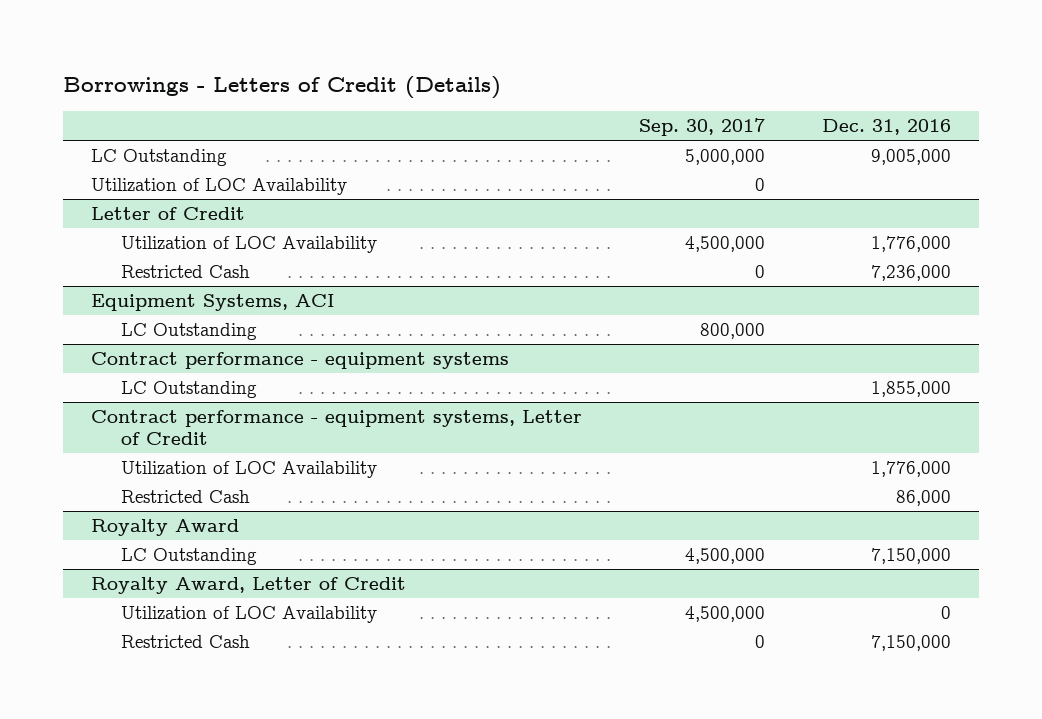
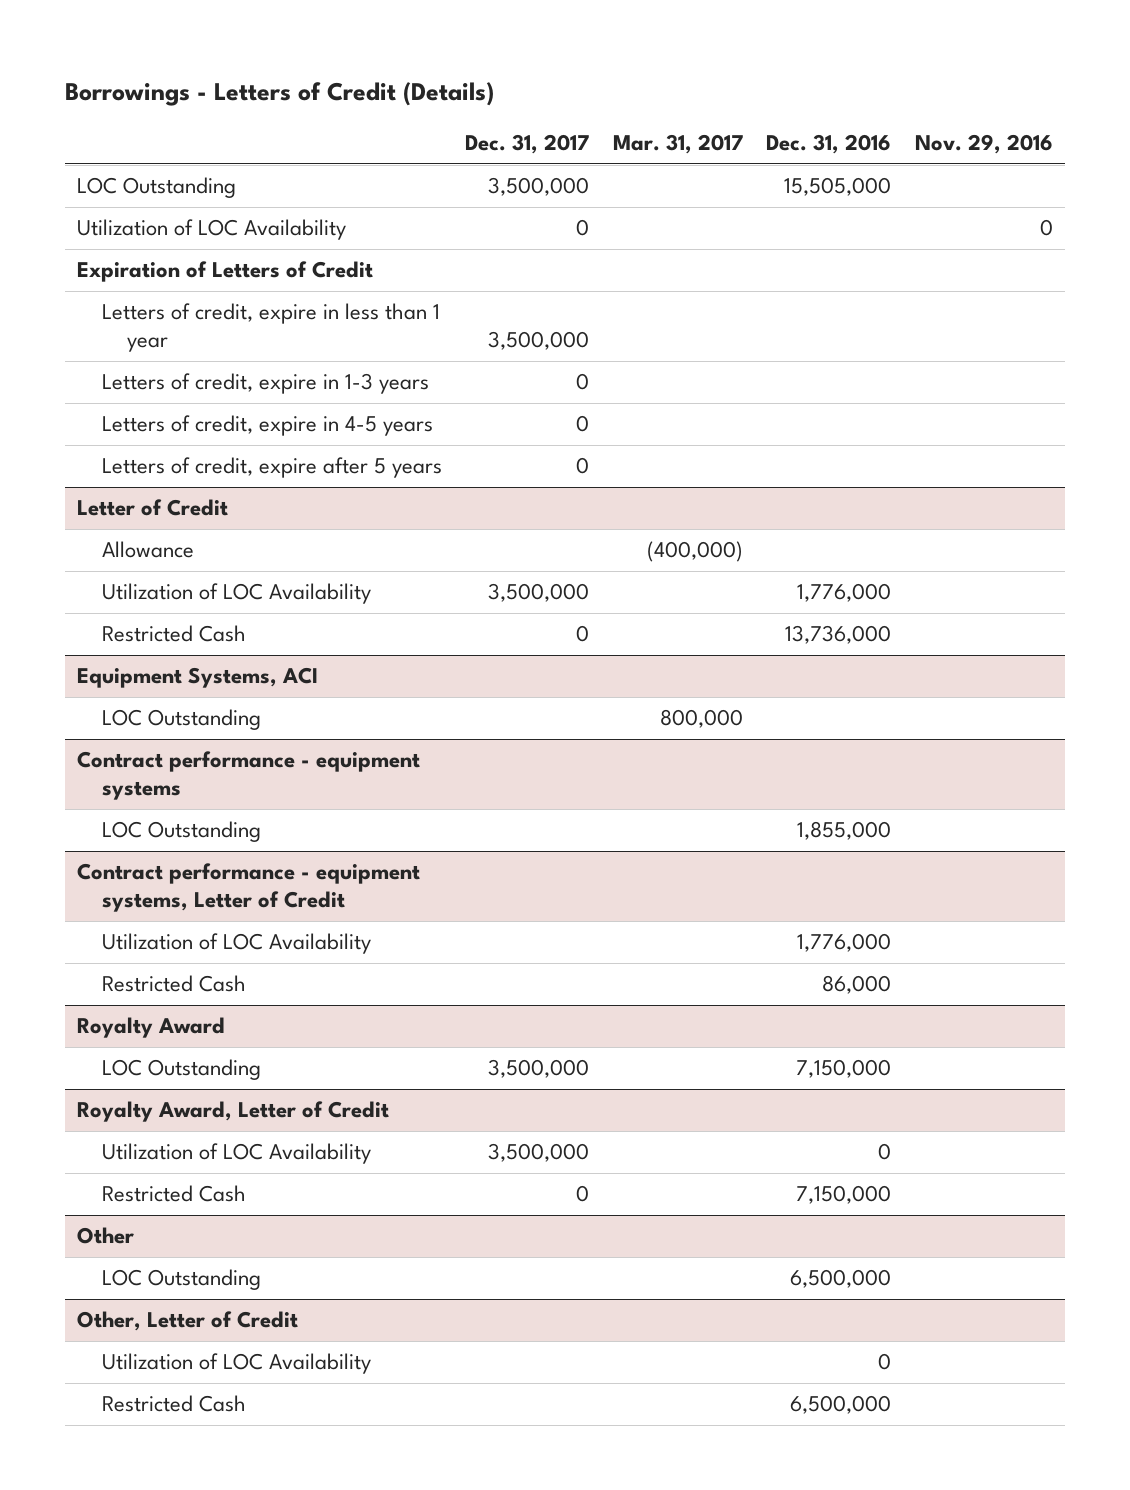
- | Sep. 30, 2017 | Dec. 31, 2016
+ | Dec. 31, 2017 | Mar. 31, 2017 | Dec. 31, 2016 | Nov. 29, 2016
- LC Outstanding | 5,000,000 | 9,005,000
+ LOC Outstanding | 3,500,000 | | 15,505,000 |
+ Expiration of Letters of Credit
+ Letters of credit, expire in less than 1 year | 3,500,000 | | |
+ Letters of credit, expire in 1-3 years | 0 | | |
+ Letters of credit, expire in 4-5 years | 0 | | |
+ Letters of credit, expire after 5 years | 0 | | |
@ Letter of Credit
+ Allowance | | (400,000) | |
- Restricted Cash | 0 | 7,236,000
+ Restricted Cash | 0 | | 13,736,000 |
@ Equipment Systems, ACI
- LC Outstanding | 800,000 |
+ LOC Outstanding | | 800,000 | |
@ Contract performance - equipment systems
- LC Outstanding | | 1,855,000
+ LOC Outstanding | | | 1,855,000 |
@ Royalty Award
- LC Outstanding | 4,500,000 | 7,150,000
+ LOC Outstanding | 3,500,000 | | 7,150,000 |
+ Other
+ LOC Outstanding | | | 6,500,000 |
+ Other, Letter of Credit
+ Utilization of LOC Availability | | | 0 |
+ Restricted Cash | | | 6,500,000 |

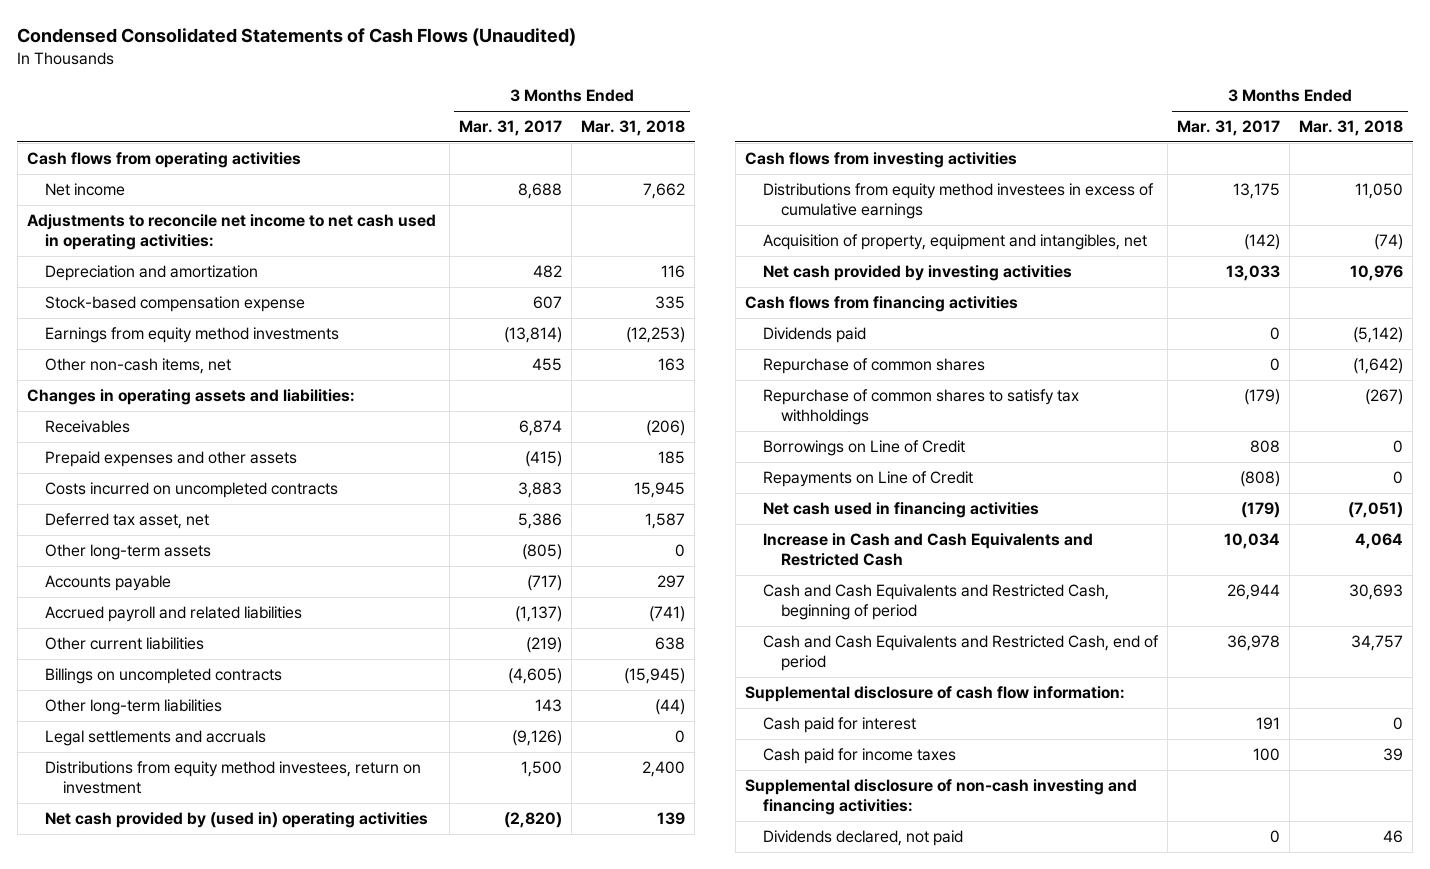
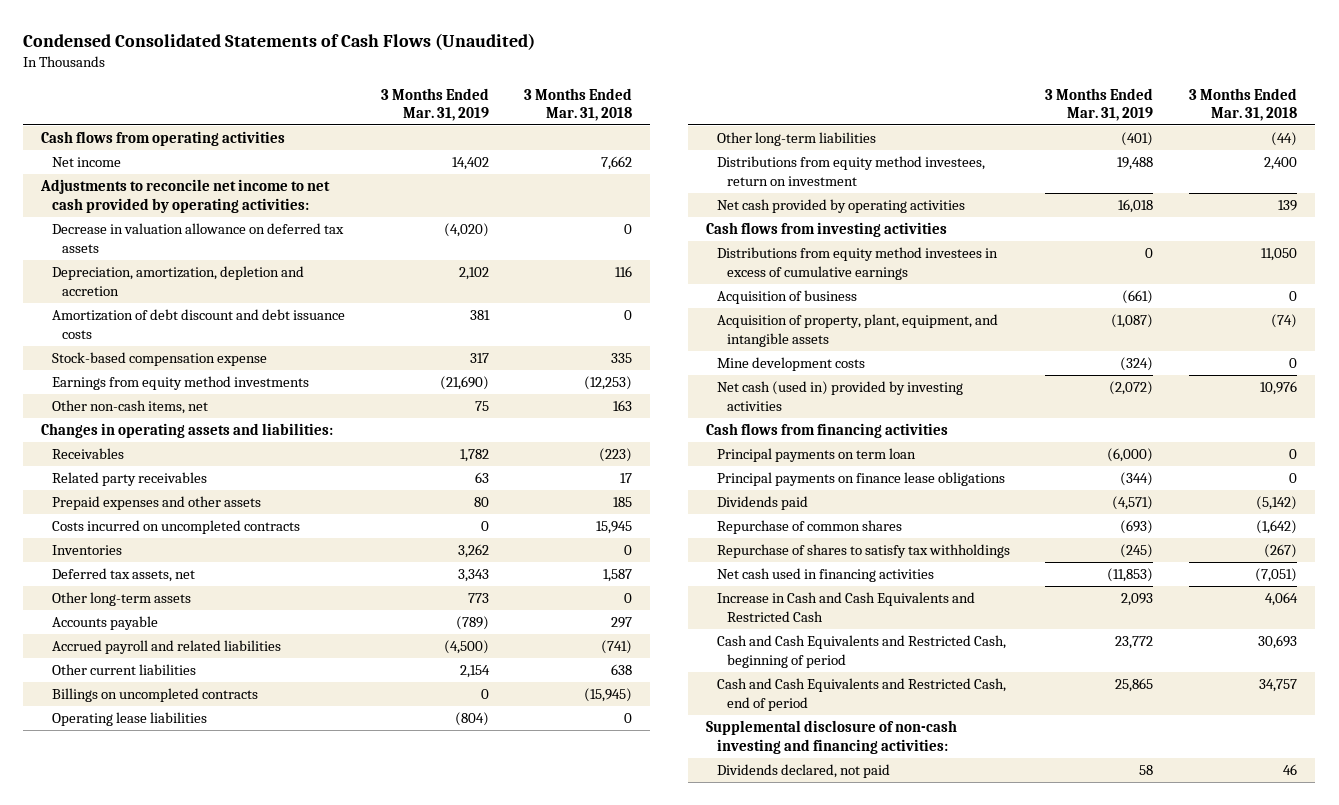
- | 3 Months Ended Mar. 31, 2017 | 3 Months Ended Mar. 31, 2018
+ | 3 Months Ended Mar. 31, 2019 | 3 Months Ended Mar. 31, 2018
- Adjustments to reconcile net income to net cash used in operating activities:
- Depreciation and amortization | 482 | 116
+ Adjustments to reconcile net income to net cash provided by operating activities:
+ Decrease in valuation allowance on deferred tax assets | (4,020) | 0
+ Depreciation, amortization, depletion and accretion | 2,102 | 116
+ Amortization of debt discount and debt issuance costs | 381 | 0
- Receivables | 6,874 | (206)
+ Receivables | 1,782 | (223)
+ Related party receivables | 63 | 17
- Deferred tax asset, net | 5,386 | 1,587
+ Inventories | 3,262 | 0
+ Deferred tax assets, net | 3,343 | 1,587
+ Operating lease liabilities | (804) | 0
- Legal settlements and accruals | (9,126) | 0
- Net cash provided by (used in) operating activities | (2,820) | 139
+ Net cash provided by operating activities | 16,018 | 139
- Acquisition of property, equipment and intangibles, net | (142) | (74)
- Net cash provided by investing activities | 13,033 | 10,976
+ Acquisition of business | (661) | 0
+ Acquisition of property, plant, equipment, and intangible assets | (1,087) | (74)
+ Mine development costs | (324) | 0
+ Net cash (used in) provided by investing activities | (2,072) | 10,976
+ Principal payments on term loan | (6,000) | 0
+ Principal payments on finance lease obligations | (344) | 0
- Repurchase of common shares to satisfy tax withholdings | (179) | (267)
- Borrowings on Line of Credit | 808 | 0
- Repayments on Line of Credit | (808) | 0
+ Repurchase of shares to satisfy tax withholdings | (245) | (267)
- Supplemental disclosure of cash flow information:
- Cash paid for interest | 191 | 0
- Cash paid for income taxes | 100 | 39

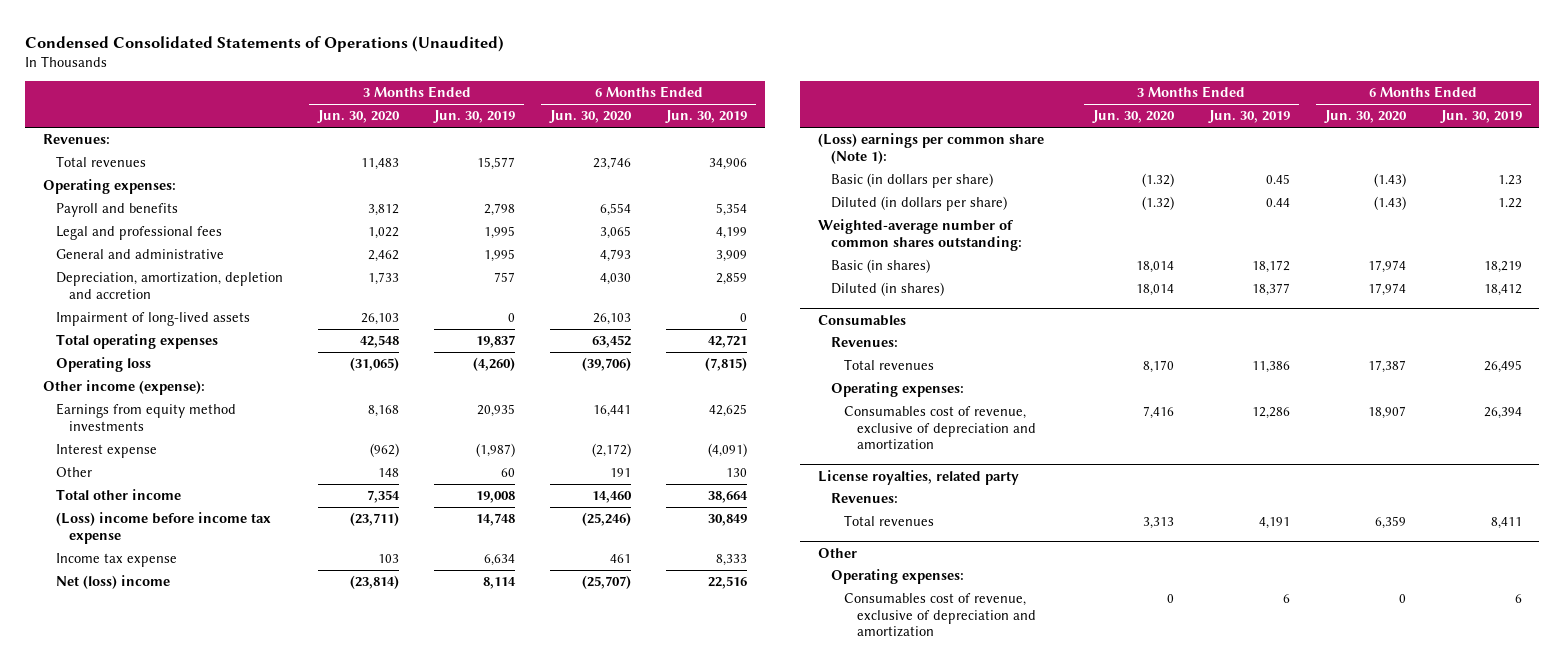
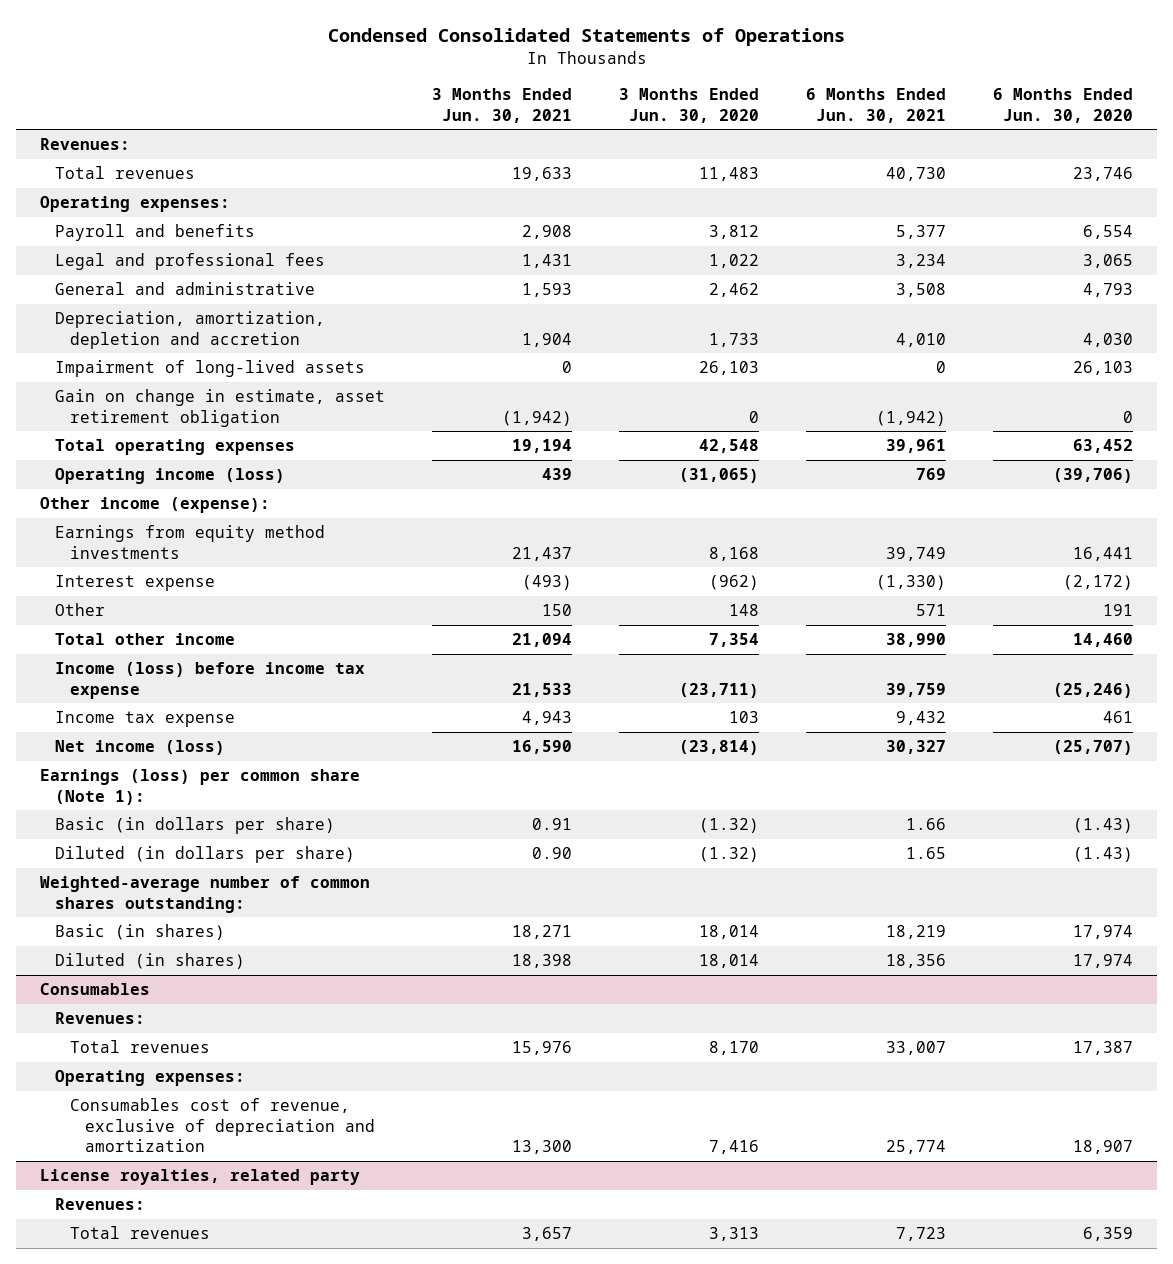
- Condensed Consolidated Statements of Operations (Unaudited)
+ Condensed Consolidated Statements of Operations
- | 3 Months Ended Jun. 30, 2020 | 3 Months Ended Jun. 30, 2019 | 6 Months Ended Jun. 30, 2020 | 6 Months Ended Jun. 30, 2019
+ | 3 Months Ended Jun. 30, 2021 | 3 Months Ended Jun. 30, 2020 | 6 Months Ended Jun. 30, 2021 | 6 Months Ended Jun. 30, 2020
+ Gain on change in estimate, asset retirement obligation | (1,942) | 0 | (1,942) | 0
- Operating loss | (31,065) | (4,260) | (39,706) | (7,815)
+ Operating income (loss) | 439 | (31,065) | 769 | (39,706)
- (Loss) income before income tax expense | (23,711) | 14,748 | (25,246) | 30,849
+ Income (loss) before income tax expense | 21,533 | (23,711) | 39,759 | (25,246)
- Net (loss) income | (23,814) | 8,114 | (25,707) | 22,516
- (Loss) earnings per common share (Note 1):
+ Net income (loss) | 16,590 | (23,814) | 30,327 | (25,707)
+ Earnings (loss) per common share (Note 1):
- Other
- Operating expenses:
- Consumables cost of revenue, exclusive of depreciation and amortization | 0 | 6 | 0 | 6

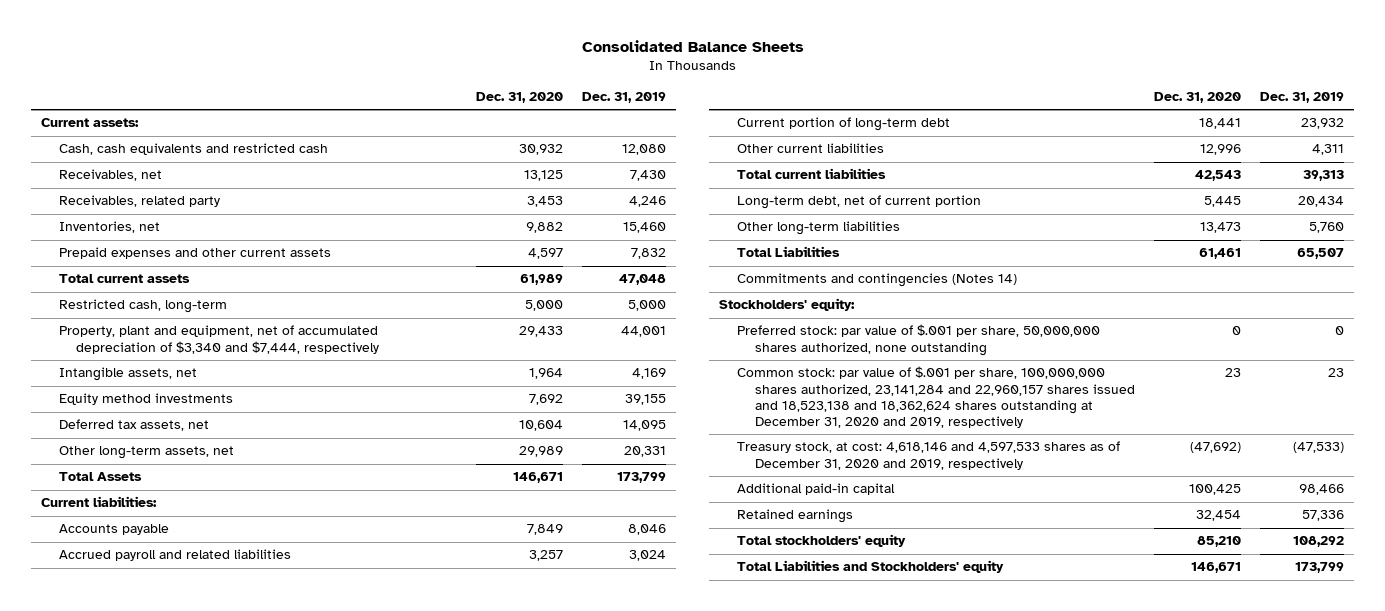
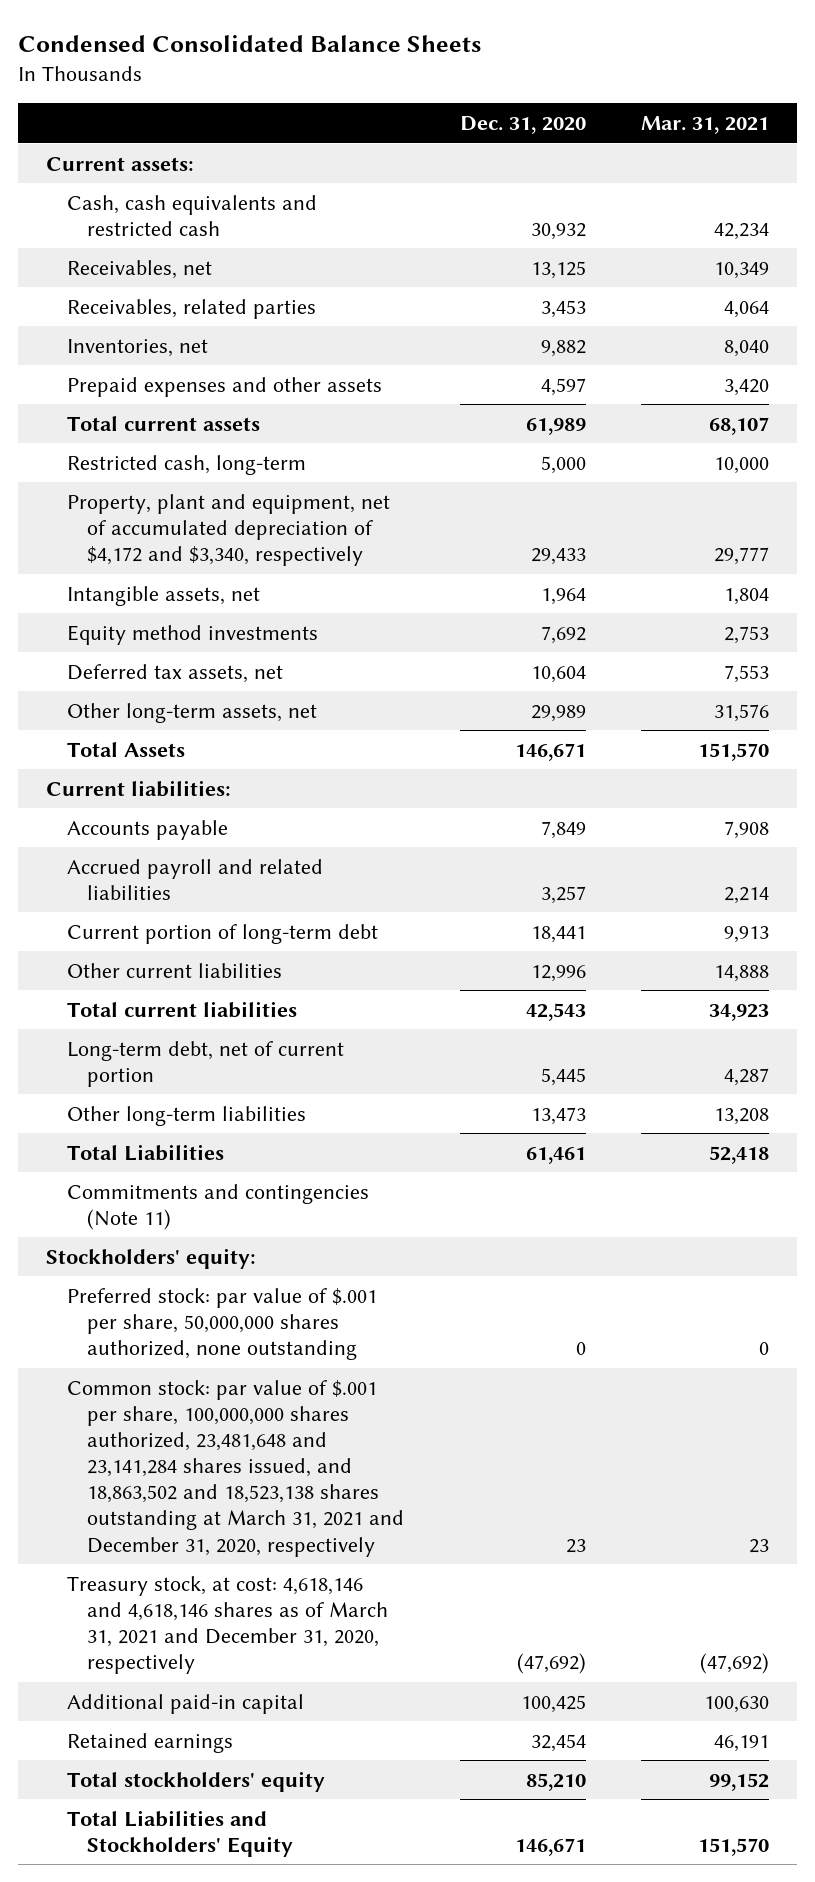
- Consolidated Balance Sheets
+ Condensed Consolidated Balance Sheets
- | Dec. 31, 2020 | Dec. 31, 2019
+ | Dec. 31, 2020 | Mar. 31, 2021
- Receivables, related party | 3,453 | 4,246
+ Receivables, related parties | 3,453 | 4,064
- Prepaid expenses and other current assets | 4,597 | 7,832
+ Prepaid expenses and other assets | 4,597 | 3,420
- Property, plant and equipment, net of accumulated depreciation of $3,340 and $7,444, respectively | 29,433 | 44,001
+ Property, plant and equipment, net of accumulated depreciation of $4,172 and $3,340, respectively | 29,433 | 29,777
- Commitments and contingencies (Notes 14)
+ Commitments and contingencies (Note 11)
- Common stock: par value of $.001 per share, 100,000,000 shares authorized, 23,141,284 and 22,960,157 shares issued and 18,523,138 and 18,362,624 shares outstanding at December 31, 2020 and 2019, respectively | 23 | 23
- Treasury stock, at cost: 4,618,146 and 4,597,533 shares as of December 31, 2020 and 2019, respectively | (47,692) | (47,533)
+ Common stock: par value of $.001 per share, 100,000,000 shares authorized, 23,481,648 and 23,141,284 shares issued, and 18,863,502 and 18,523,138 shares outstanding at March 31, 2021 and December 31, 2020, respectively | 23 | 23
+ Treasury stock, at cost: 4,618,146 and 4,618,146 shares as of March 31, 2021 and December 31, 2020, respectively | (47,692) | (47,692)
- Total Liabilities and Stockholders' equity | 146,671 | 173,799
+ Total Liabilities and Stockholders' Equity | 146,671 | 151,570

